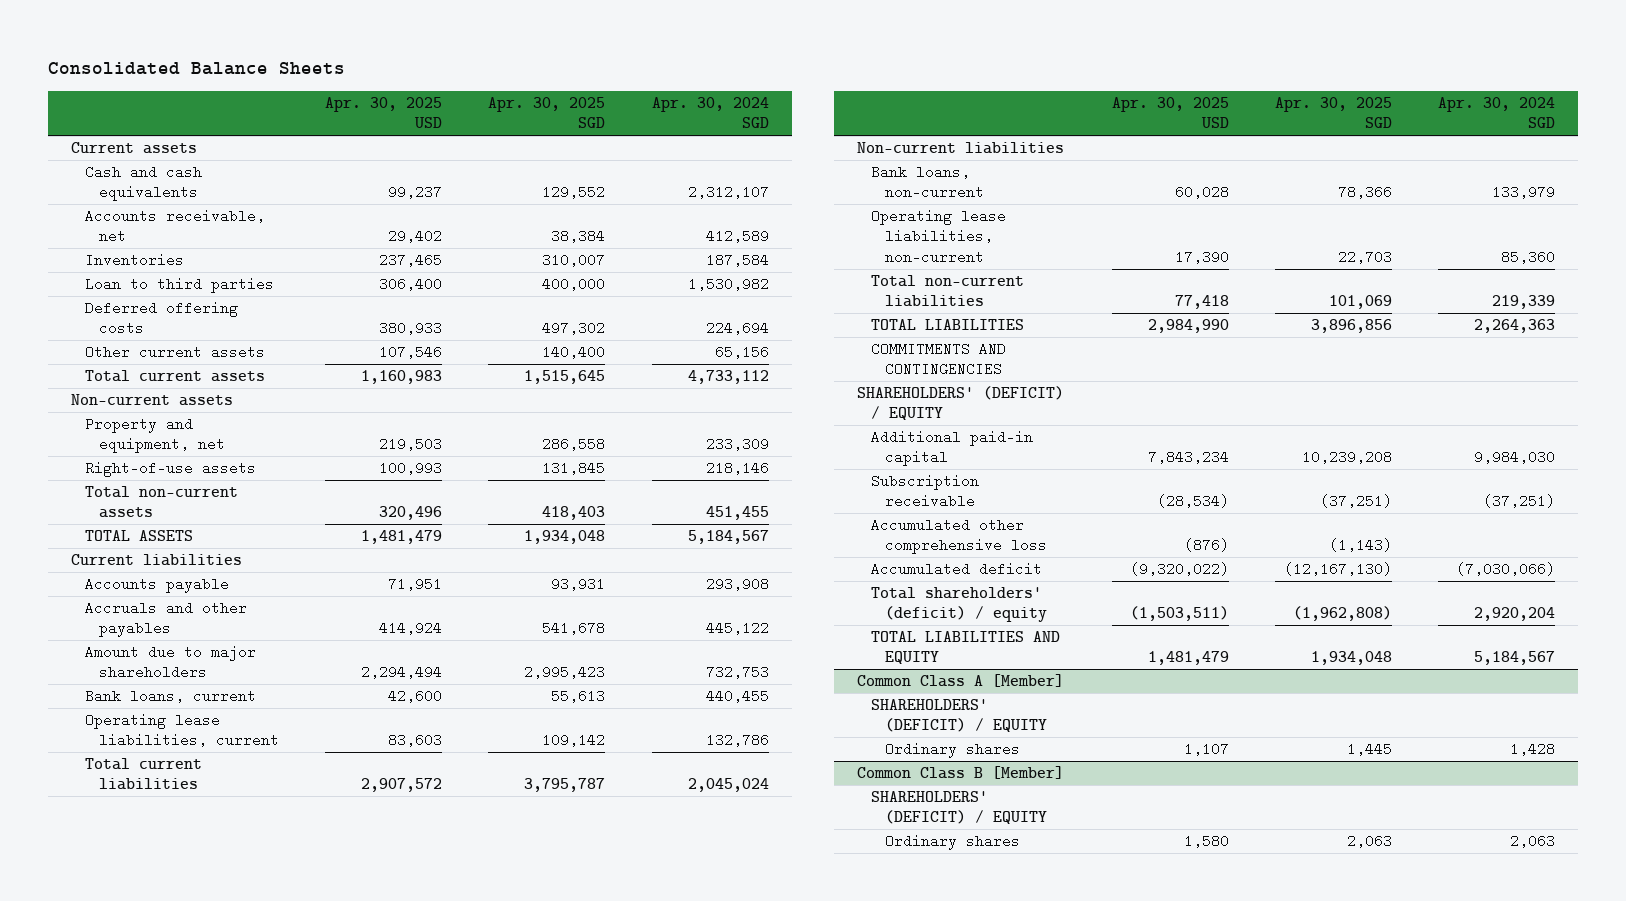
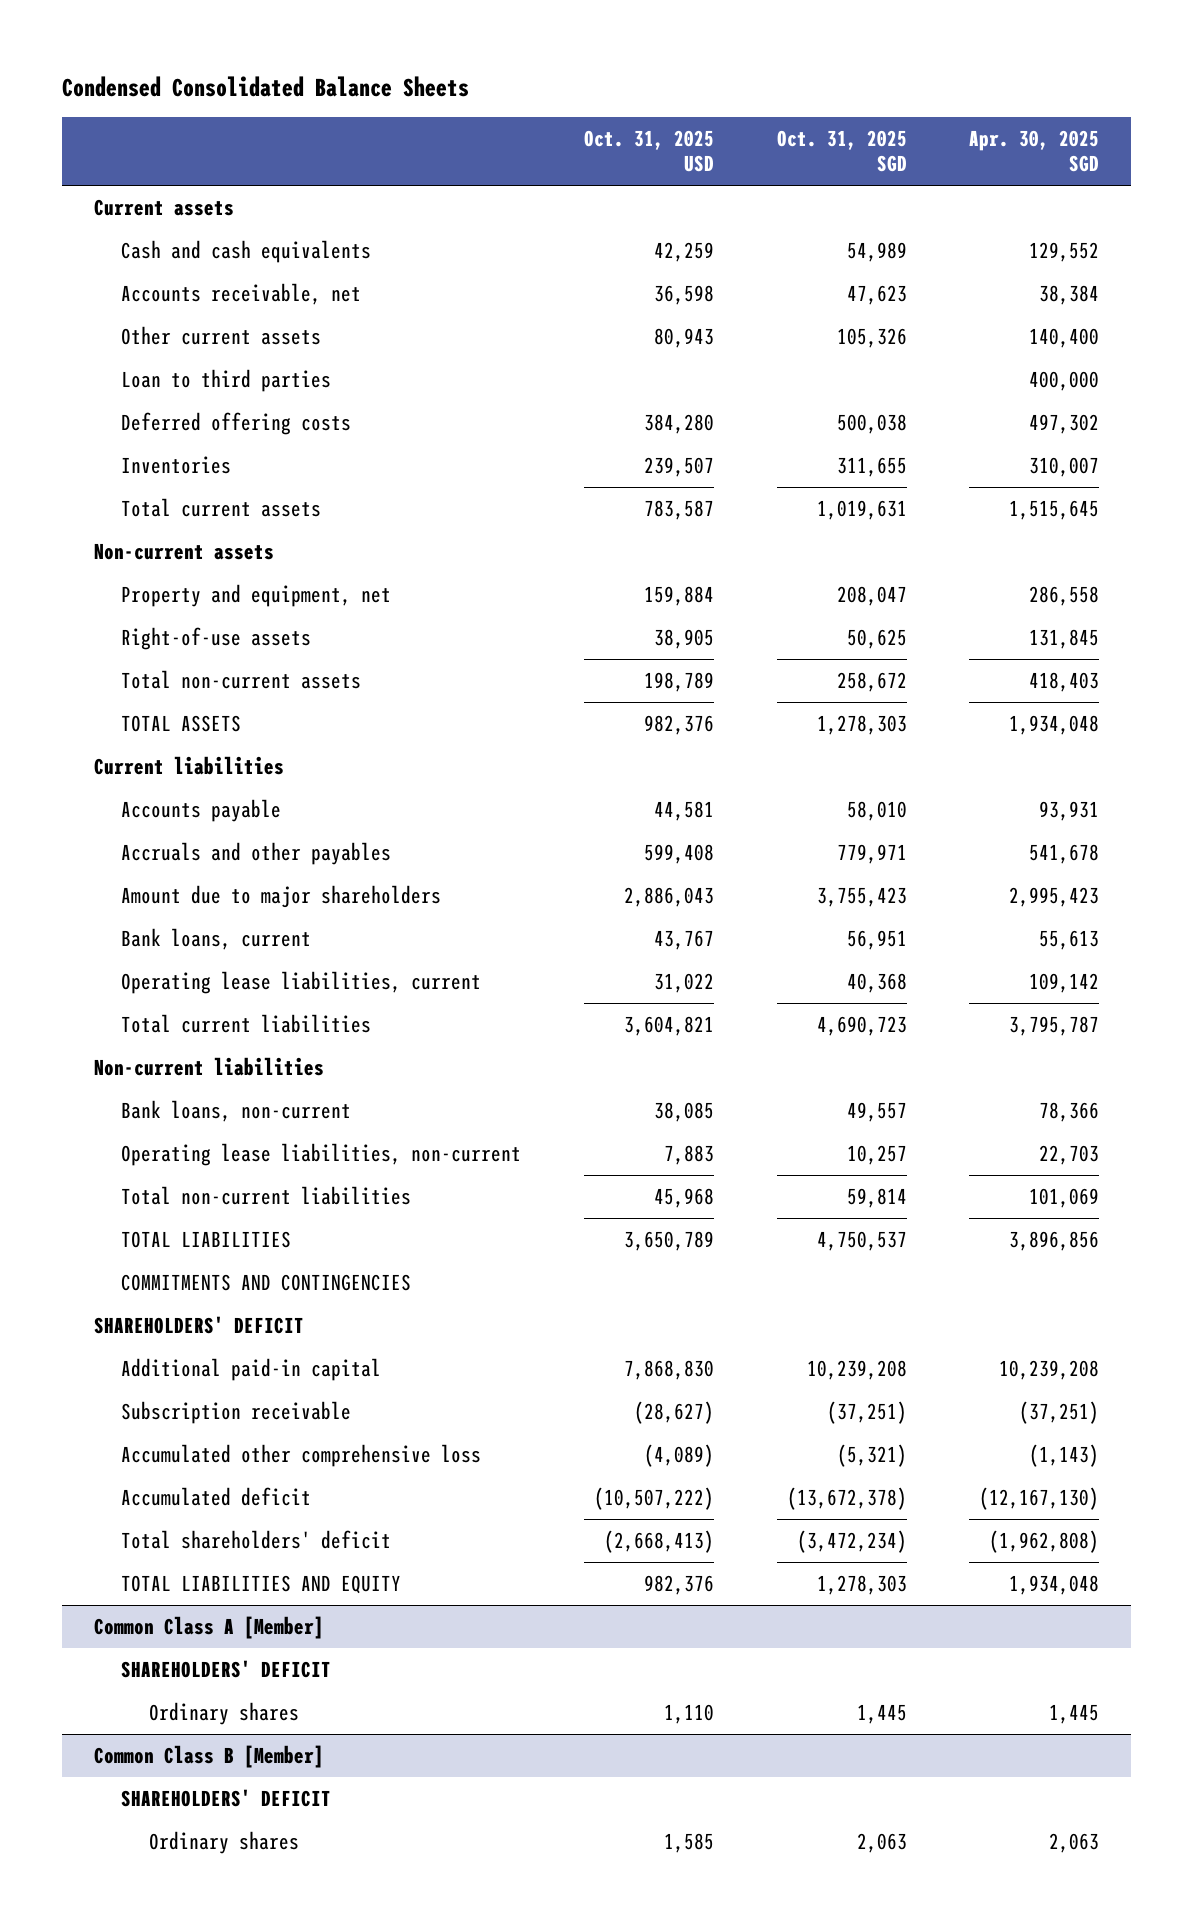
- Consolidated Balance Sheets
+ Condensed Consolidated Balance Sheets
- | Apr. 30, 2025 USD | Apr. 30, 2025 SGD | Apr. 30, 2024 SGD
+ | Oct. 31, 2025 USD | Oct. 31, 2025 SGD | Apr. 30, 2025 SGD
moved up: Other current assets | 80,943 | 105,326 | 140,400
moved down: Inventories | 239,507 | 311,655 | 310,007
- SHAREHOLDERS' (DEFICIT) / EQUITY
+ SHAREHOLDERS' DEFICIT
- Total shareholders' (deficit) / equity | (1,503,511) | (1,962,808) | 2,920,204
+ Total shareholders' deficit | (2,668,413) | (3,472,234) | (1,962,808)
@ Common Class A [Member]
- SHAREHOLDERS' (DEFICIT) / EQUITY
+ SHAREHOLDERS' DEFICIT
@ Common Class B [Member]
- SHAREHOLDERS' (DEFICIT) / EQUITY
+ SHAREHOLDERS' DEFICIT

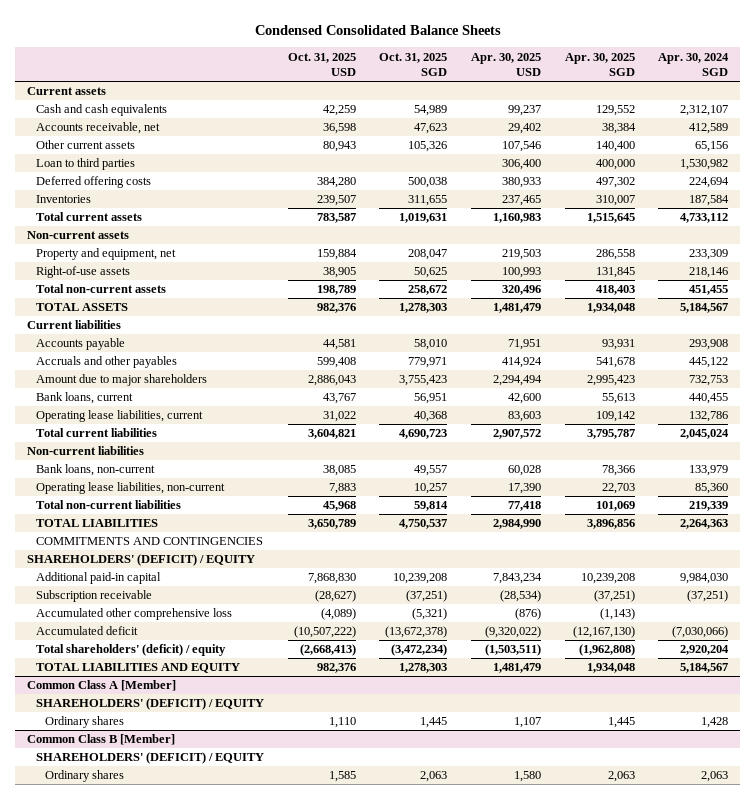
- | Oct. 31, 2025 USD | Oct. 31, 2025 SGD | Apr. 30, 2025 SGD
+ | Oct. 31, 2025 USD | Oct. 31, 2025 SGD | Apr. 30, 2025 USD | Apr. 30, 2025 SGD | Apr. 30, 2024 SGD
- SHAREHOLDERS' DEFICIT
+ SHAREHOLDERS' (DEFICIT) / EQUITY
- Total shareholders' deficit | (2,668,413) | (3,472,234) | (1,962,808)
+ Total shareholders' (deficit) / equity | (2,668,413) | (3,472,234) | (1,503,511) | (1,962,808) | 2,920,204
@ Common Class A [Member]
- SHAREHOLDERS' DEFICIT
+ SHAREHOLDERS' (DEFICIT) / EQUITY
@ Common Class B [Member]
- SHAREHOLDERS' DEFICIT
+ SHAREHOLDERS' (DEFICIT) / EQUITY

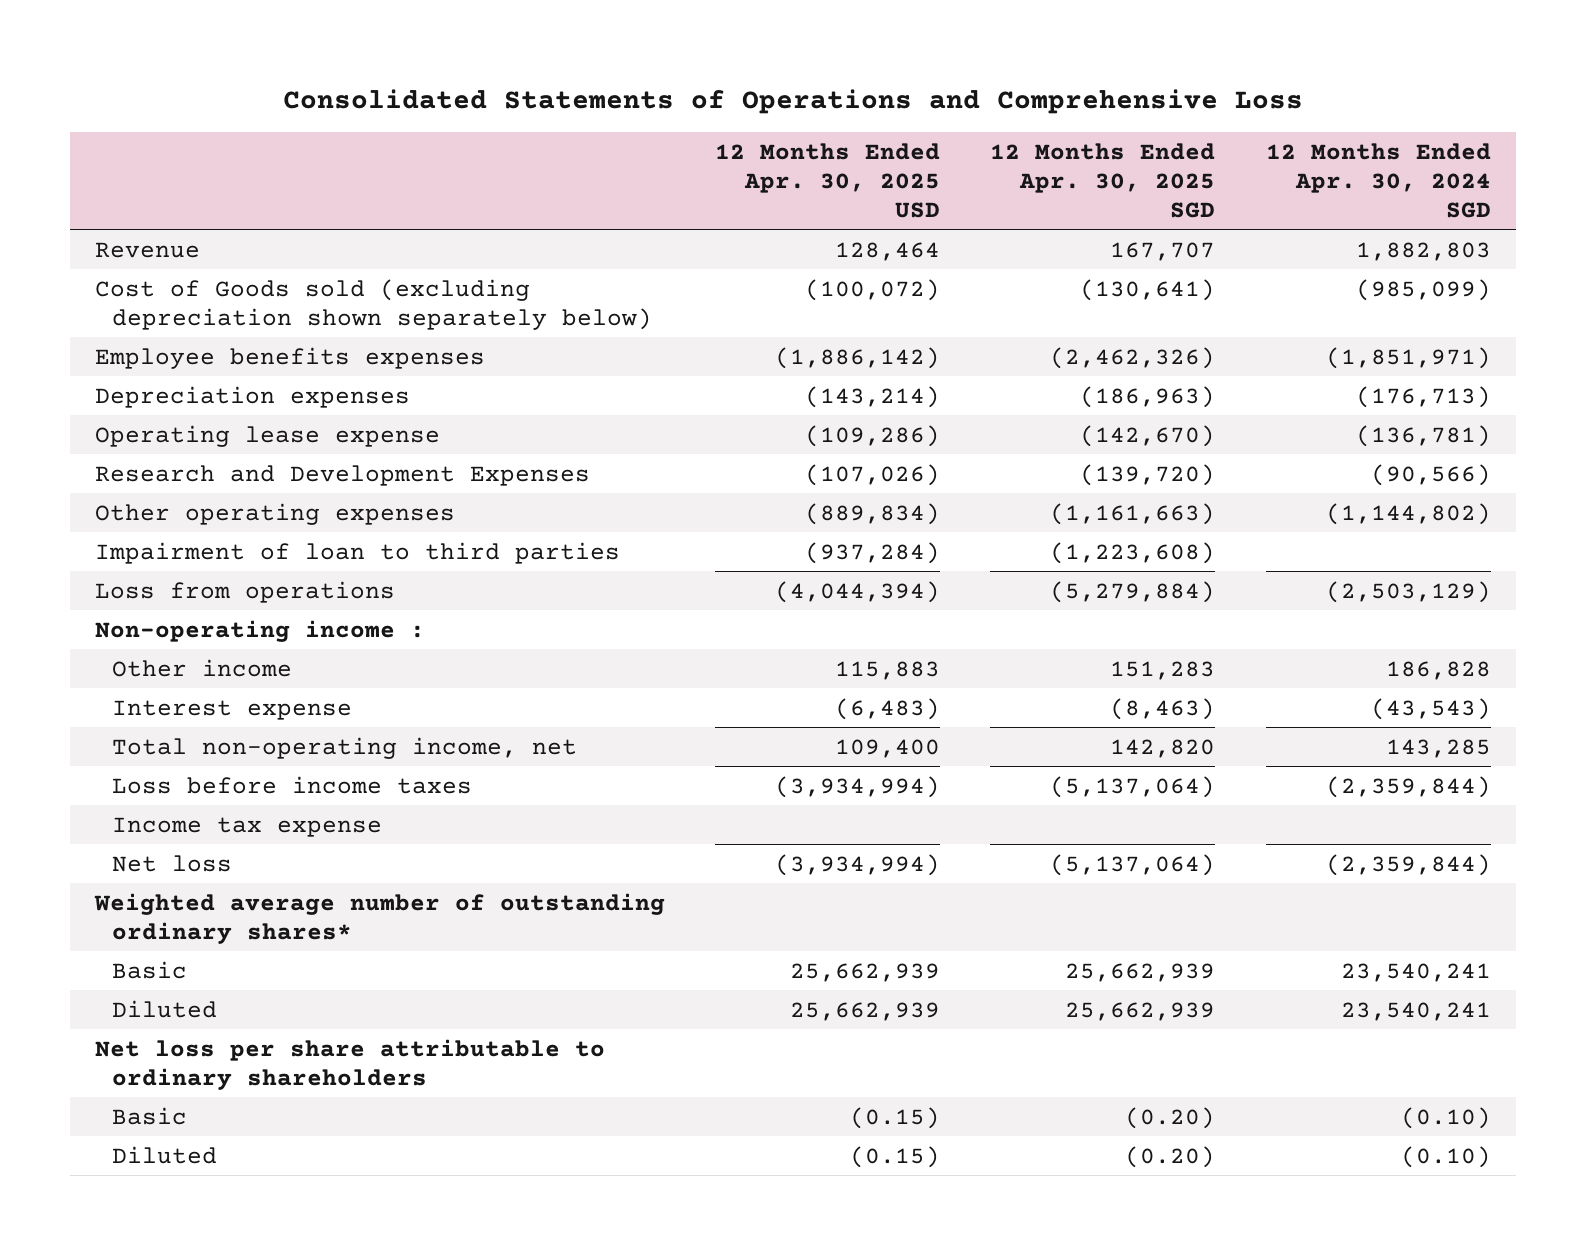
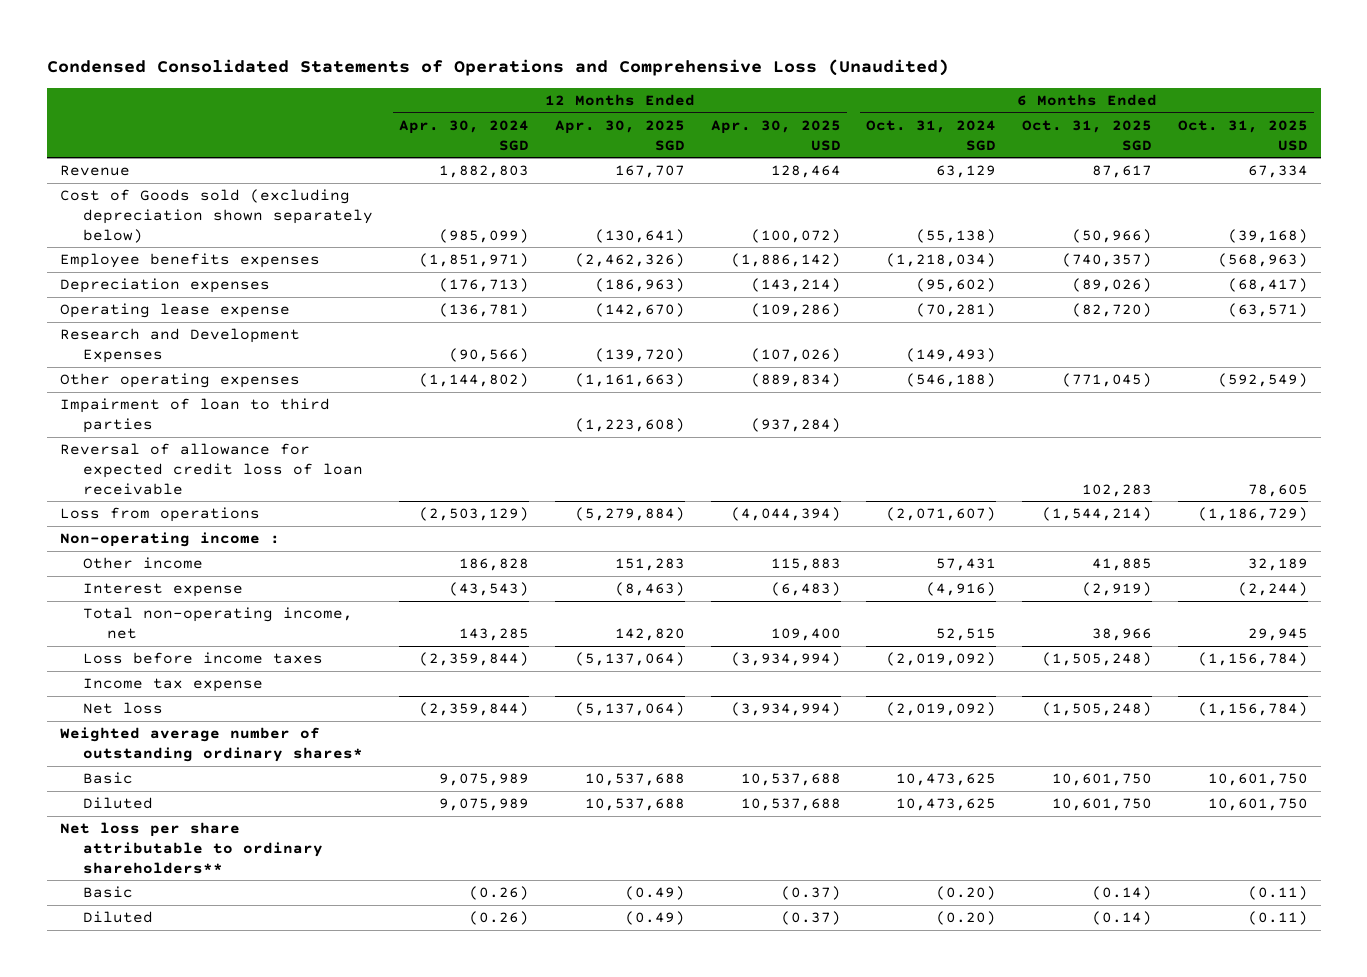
- Consolidated Statements of Operations and Comprehensive Loss
+ Condensed Consolidated Statements of Operations and Comprehensive Loss (Unaudited)
- | 12 Months Ended Apr. 30, 2025 USD | 12 Months Ended Apr. 30, 2025 SGD | 12 Months Ended Apr. 30, 2024 SGD
+ | 12 Months Ended Apr. 30, 2024 SGD | 12 Months Ended Apr. 30, 2025 SGD | 12 Months Ended Apr. 30, 2025 USD | 6 Months Ended Oct. 31, 2024 SGD | 6 Months Ended Oct. 31, 2025 SGD | 6 Months Ended Oct. 31, 2025 USD
+ Reversal of allowance for expected credit loss of loan receivable | | | | | 102,283 | 78,605
- Basic | 25,662,939 | 25,662,939 | 23,540,241
- Diluted | 25,662,939 | 25,662,939 | 23,540,241
- Net loss per share attributable to ordinary shareholders
- Basic | (0.15) | (0.20) | (0.10)
- Diluted | (0.15) | (0.20) | (0.10)
+ Basic | 9,075,989 | 10,537,688 | 10,537,688 | 10,473,625 | 10,601,750 | 10,601,750
+ Diluted | 9,075,989 | 10,537,688 | 10,537,688 | 10,473,625 | 10,601,750 | 10,601,750
+ Net loss per share attributable to ordinary shareholders**
+ Basic | (0.26) | (0.49) | (0.37) | (0.20) | (0.14) | (0.11)
+ Diluted | (0.26) | (0.49) | (0.37) | (0.20) | (0.14) | (0.11)

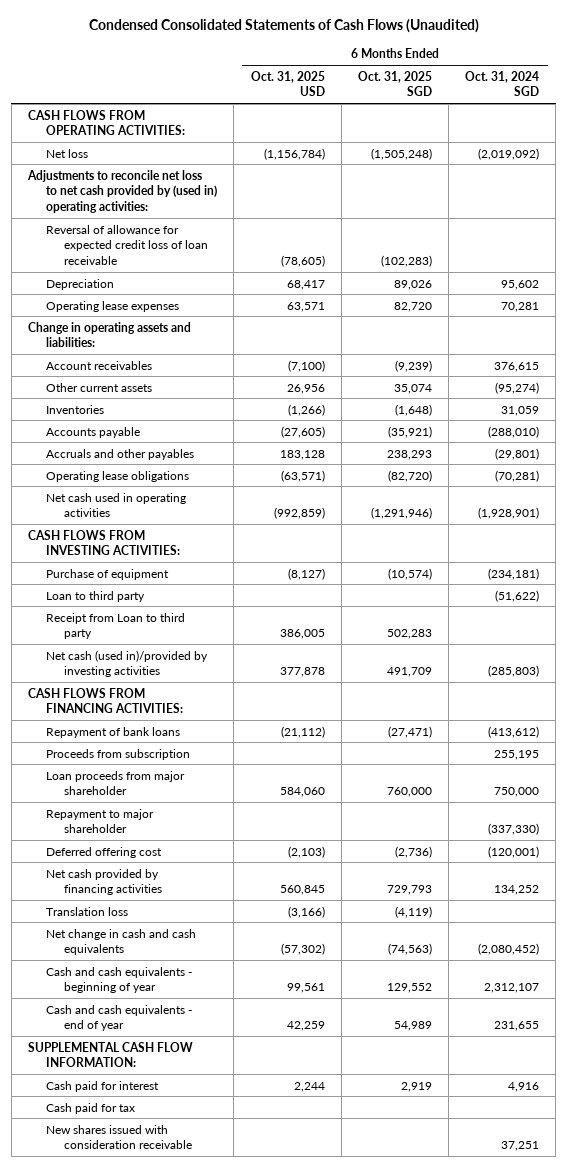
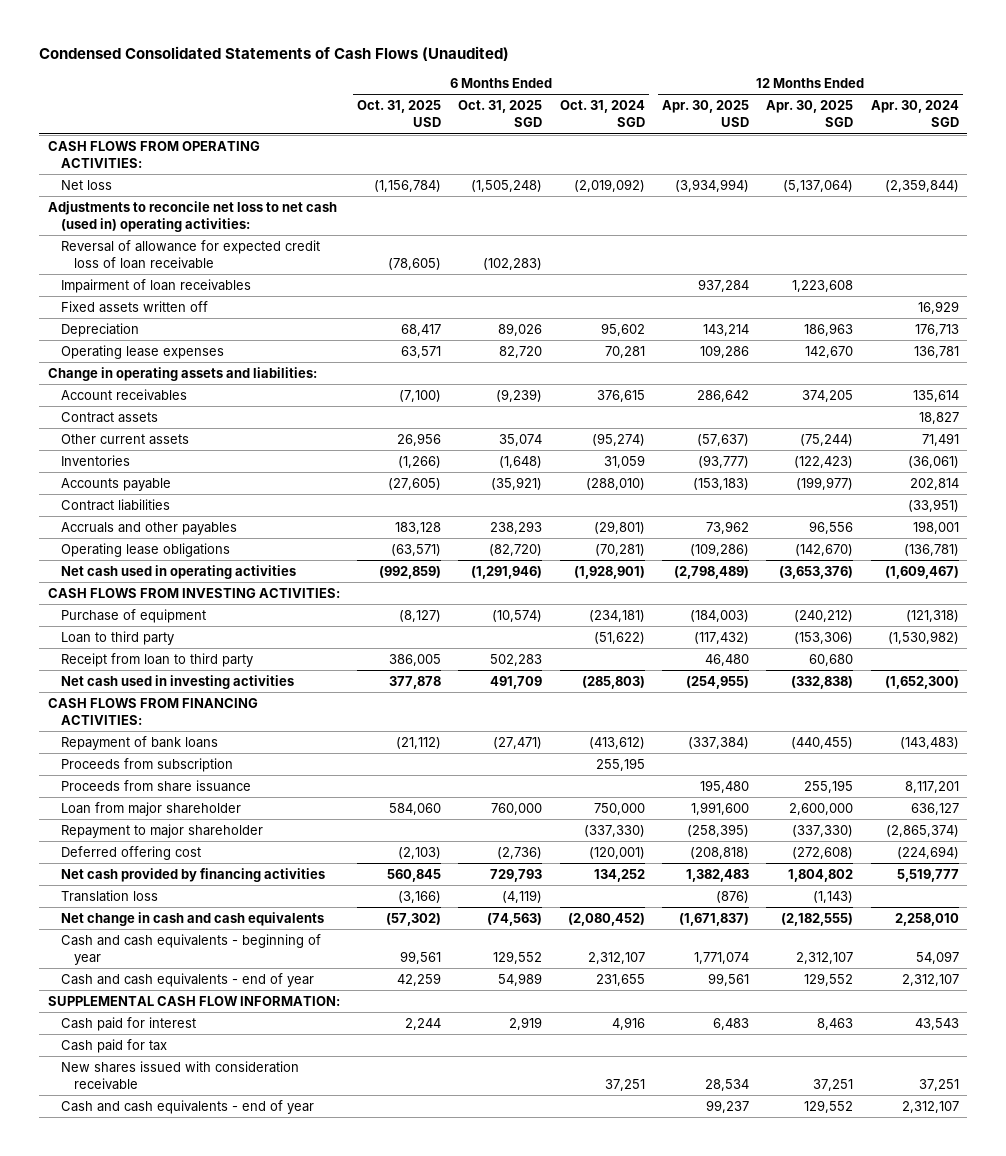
- | 6 Months Ended Oct. 31, 2025 USD | 6 Months Ended Oct. 31, 2025 SGD | 6 Months Ended Oct. 31, 2024 SGD
+ | 6 Months Ended Oct. 31, 2025 USD | 6 Months Ended Oct. 31, 2025 SGD | 6 Months Ended Oct. 31, 2024 SGD | 12 Months Ended Apr. 30, 2025 USD | 12 Months Ended Apr. 30, 2025 SGD | 12 Months Ended Apr. 30, 2024 SGD
- Adjustments to reconcile net loss to net cash provided by (used in) operating activities:
+ Adjustments to reconcile net loss to net cash (used in) operating activities:
+ Impairment of loan receivables | | | | 937,284 | 1,223,608 |
+ Fixed assets written off | | | | | | 16,929
+ Contract assets | | | | | | 18,827
+ Contract liabilities | | | | | | (33,951)
- Receipt from Loan to third party | 386,005 | 502,283 |
- Net cash (used in)/provided by investing activities | 377,878 | 491,709 | (285,803)
+ Receipt from loan to third party | 386,005 | 502,283 | | 46,480 | 60,680 |
+ Net cash used in investing activities | 377,878 | 491,709 | (285,803) | (254,955) | (332,838) | (1,652,300)
- Loan proceeds from major shareholder | 584,060 | 760,000 | 750,000
+ Proceeds from share issuance | | | | 195,480 | 255,195 | 8,117,201
+ Loan from major shareholder | 584,060 | 760,000 | 750,000 | 1,991,600 | 2,600,000 | 636,127
+ Cash and cash equivalents - end of year | | | | 99,237 | 129,552 | 2,312,107

